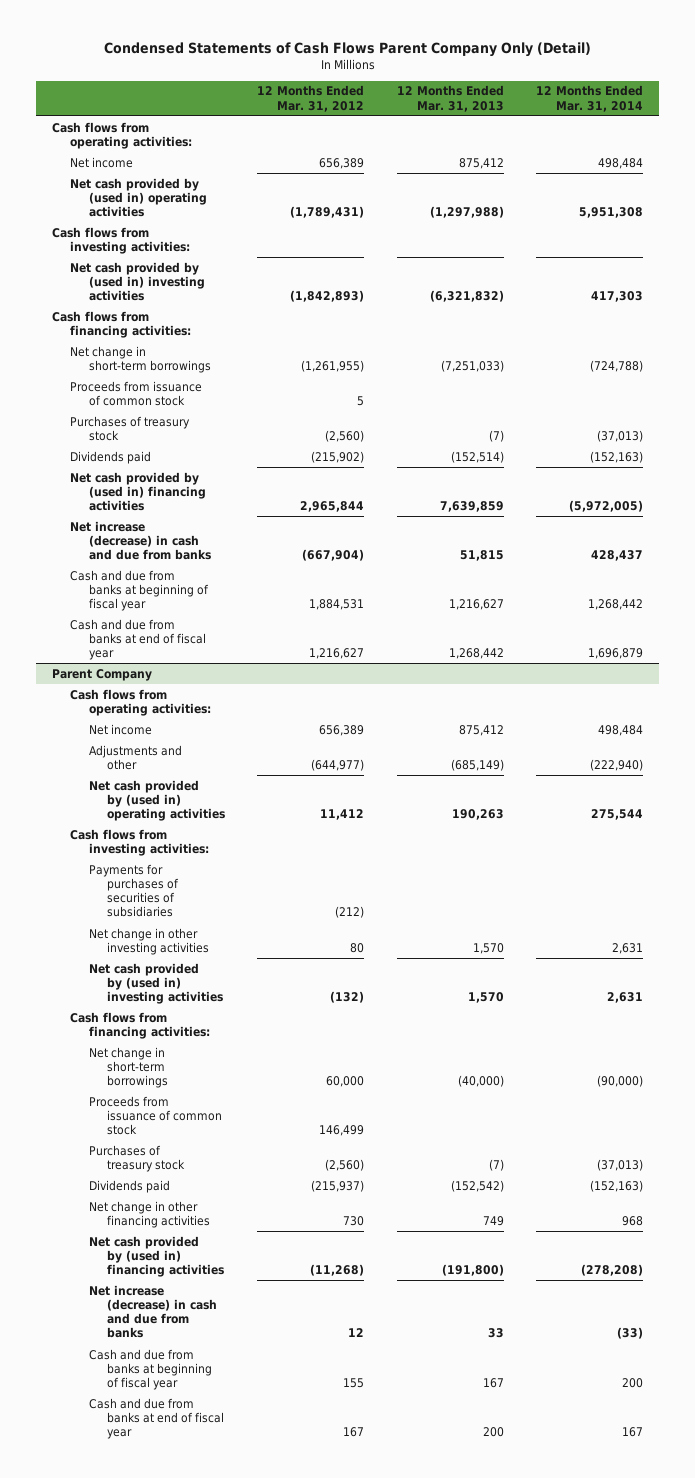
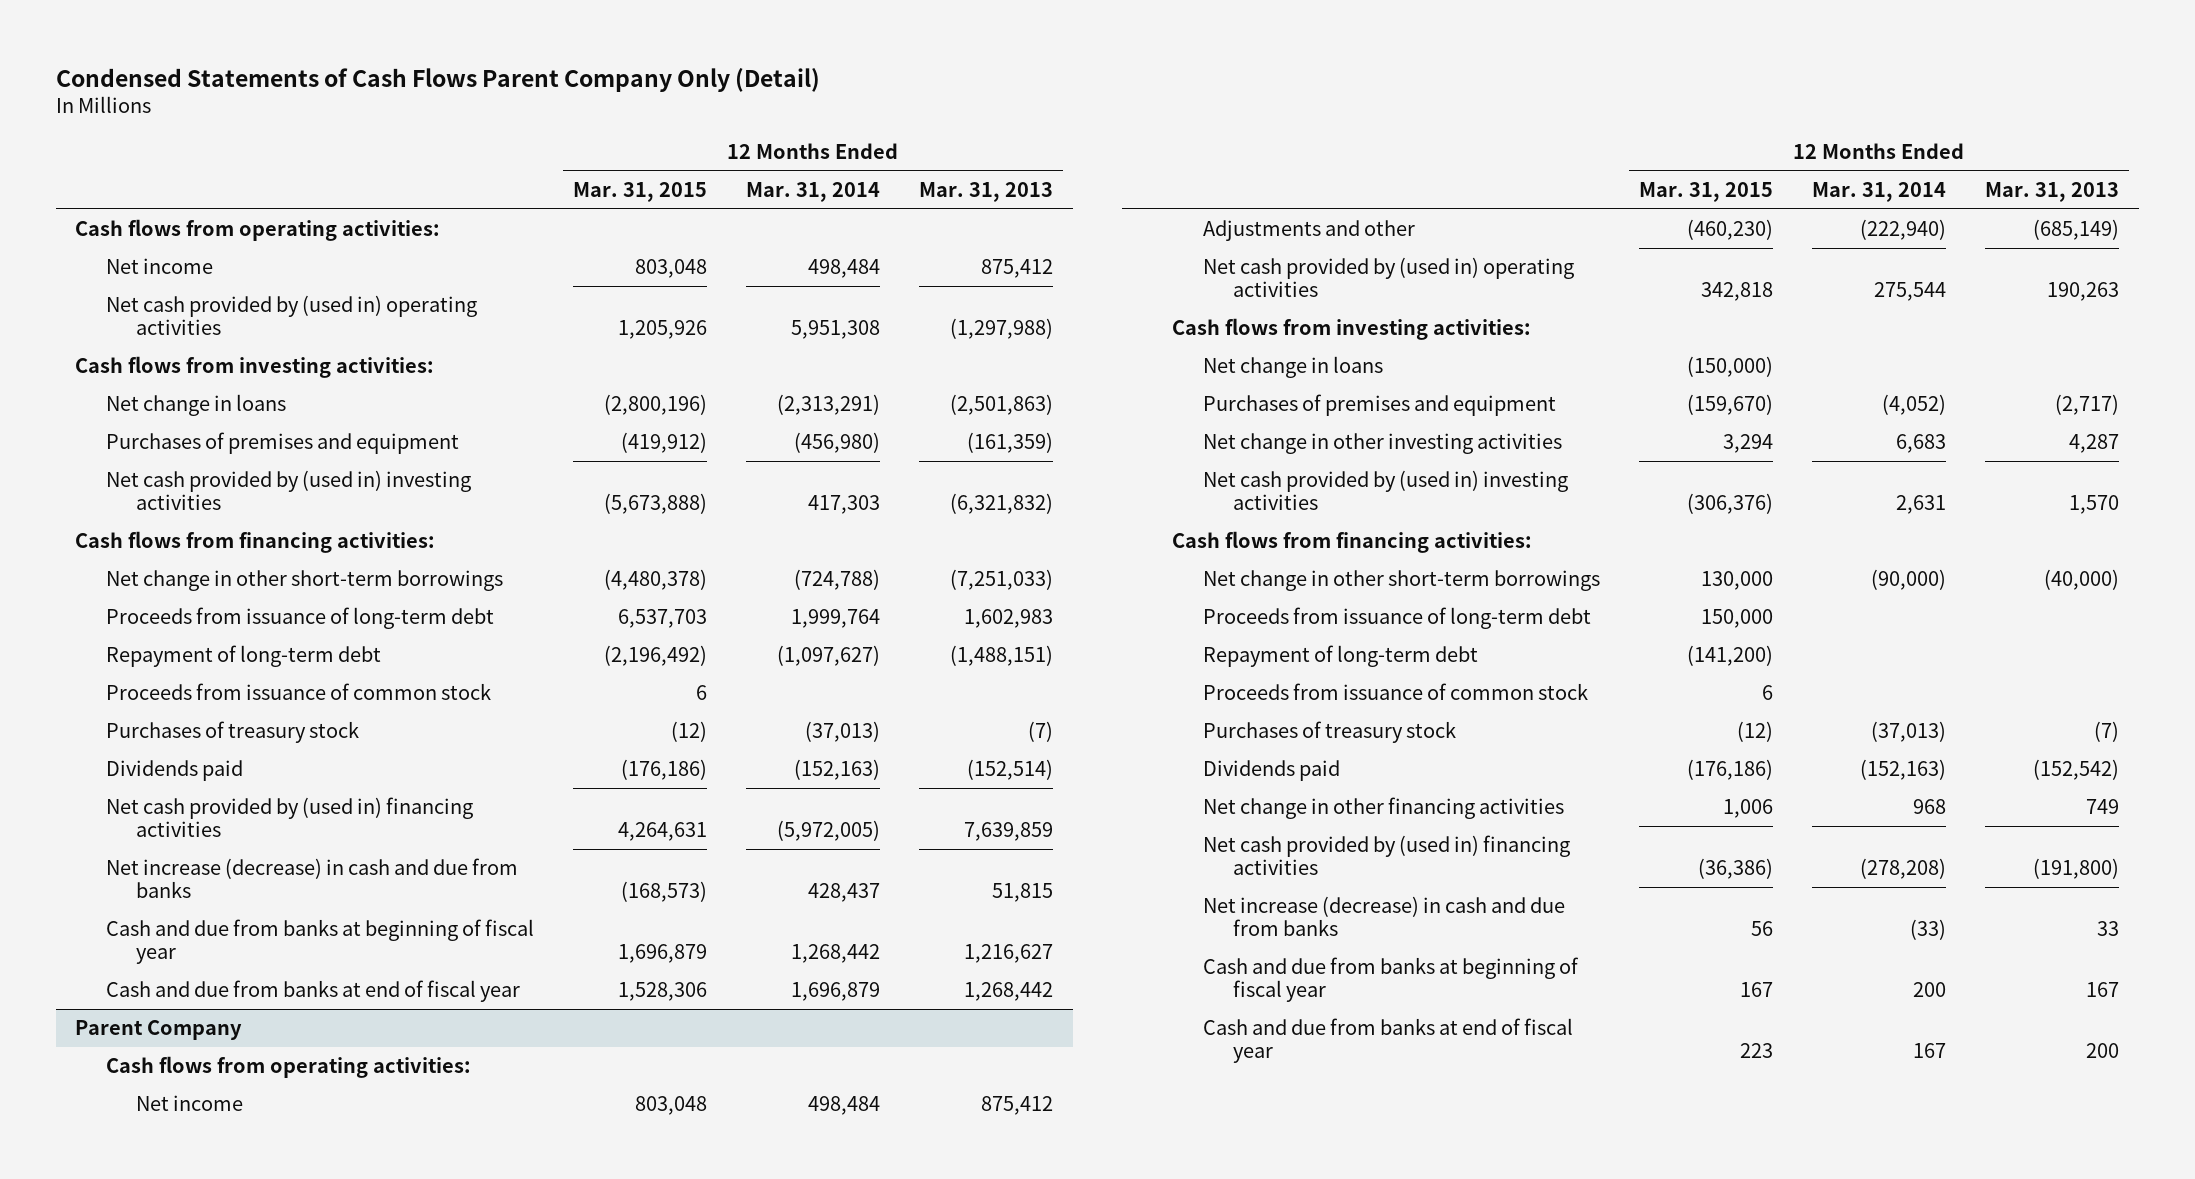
- | 12 Months Ended Mar. 31, 2012 | 12 Months Ended Mar. 31, 2013 | 12 Months Ended Mar. 31, 2014
+ | 12 Months Ended Mar. 31, 2015 | 12 Months Ended Mar. 31, 2014 | 12 Months Ended Mar. 31, 2013
+ Net change in loans | (2,800,196) | (2,313,291) | (2,501,863)
+ Purchases of premises and equipment | (419,912) | (456,980) | (161,359)
- Net change in short-term borrowings | (1,261,955) | (7,251,033) | (724,788)
+ Net change in other short-term borrowings | (4,480,378) | (724,788) | (7,251,033)
+ Proceeds from issuance of long-term debt | 6,537,703 | 1,999,764 | 1,602,983
+ Repayment of long-term debt | (2,196,492) | (1,097,627) | (1,488,151)
@ Parent Company
- Payments for purchases of securities of subsidiaries | (212) | |
- Net change in other investing activities | 80 | 1,570 | 2,631
+ Net change in loans | (150,000) | |
+ Purchases of premises and equipment | (159,670) | (4,052) | (2,717)
+ Net change in other investing activities | 3,294 | 6,683 | 4,287
- Net change in short-term borrowings | 60,000 | (40,000) | (90,000)
+ Net change in other short-term borrowings | 130,000 | (90,000) | (40,000)
+ Proceeds from issuance of long-term debt | 150,000 | |
+ Repayment of long-term debt | (141,200) | |

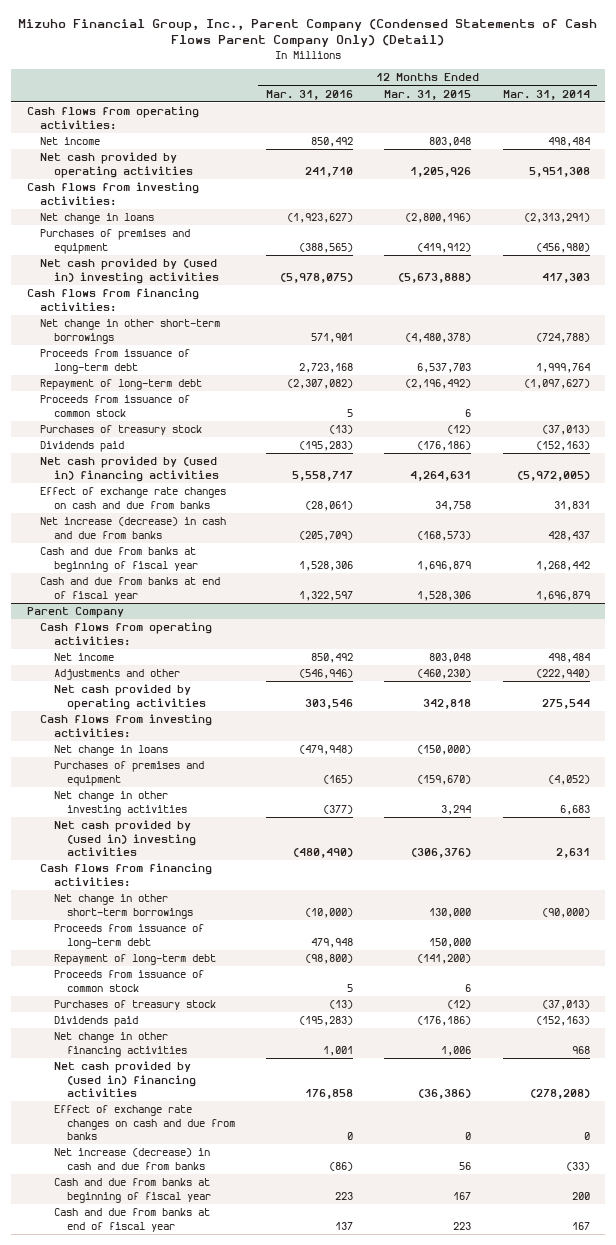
- Condensed Statements of Cash Flows Parent Company Only (Detail)
+ Mizuho Financial Group, Inc., Parent Company (Condensed Statements of Cash Flows Parent Company Only) (Detail)
- | 12 Months Ended Mar. 31, 2015 | 12 Months Ended Mar. 31, 2014 | 12 Months Ended Mar. 31, 2013
+ | 12 Months Ended Mar. 31, 2016 | 12 Months Ended Mar. 31, 2015 | 12 Months Ended Mar. 31, 2014
- Net cash provided by (used in) operating activities | 1,205,926 | 5,951,308 | (1,297,988)
+ Net cash provided by operating activities | 241,710 | 1,205,926 | 5,951,308
+ Effect of exchange rate changes on cash and due from banks | (28,061) | 34,758 | 31,831
@ Parent Company
- Net cash provided by (used in) operating activities | 342,818 | 275,544 | 190,263
+ Net cash provided by operating activities | 303,546 | 342,818 | 275,544
+ Effect of exchange rate changes on cash and due from banks | 0 | 0 | 0

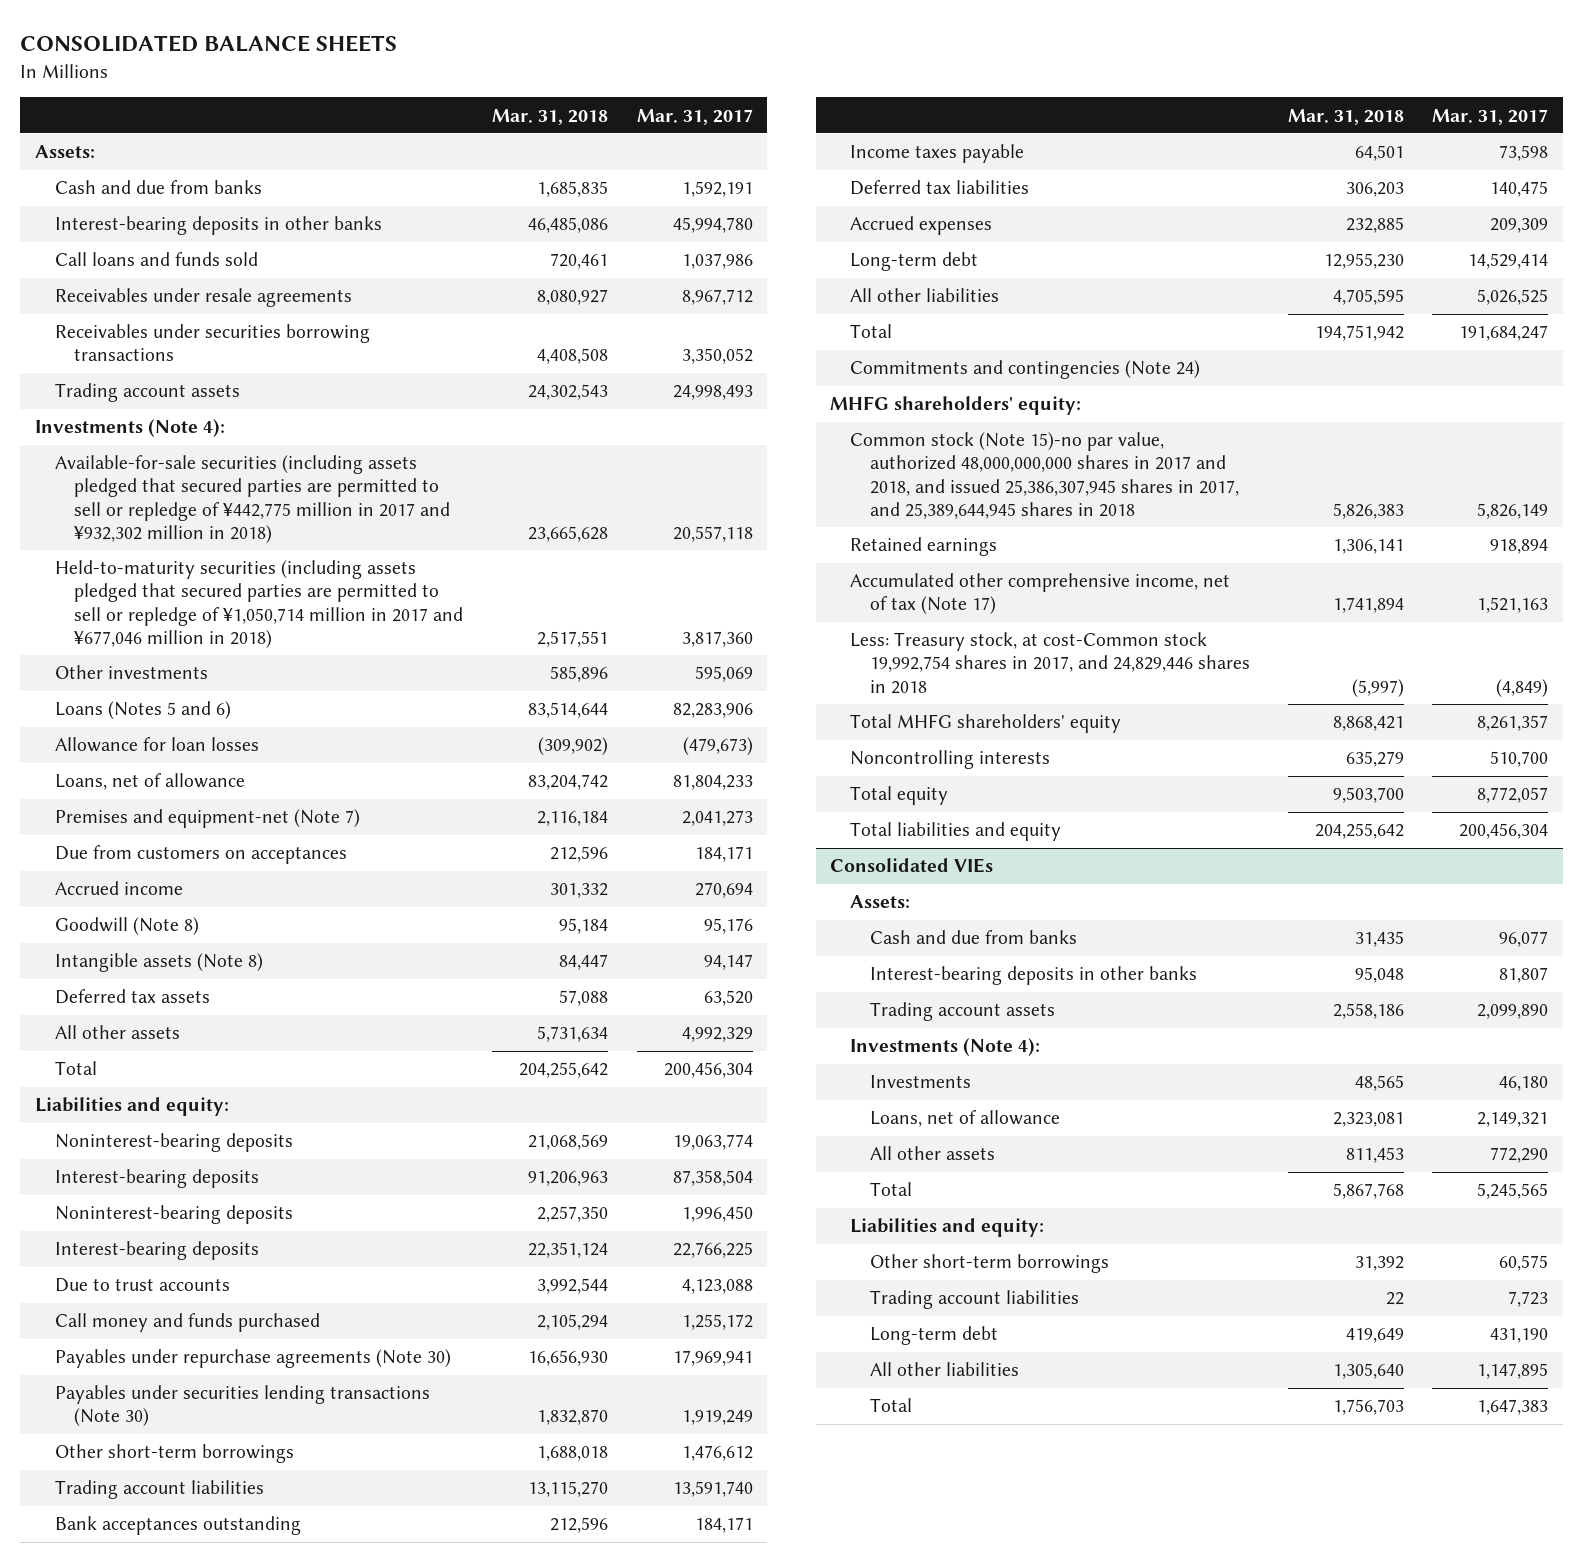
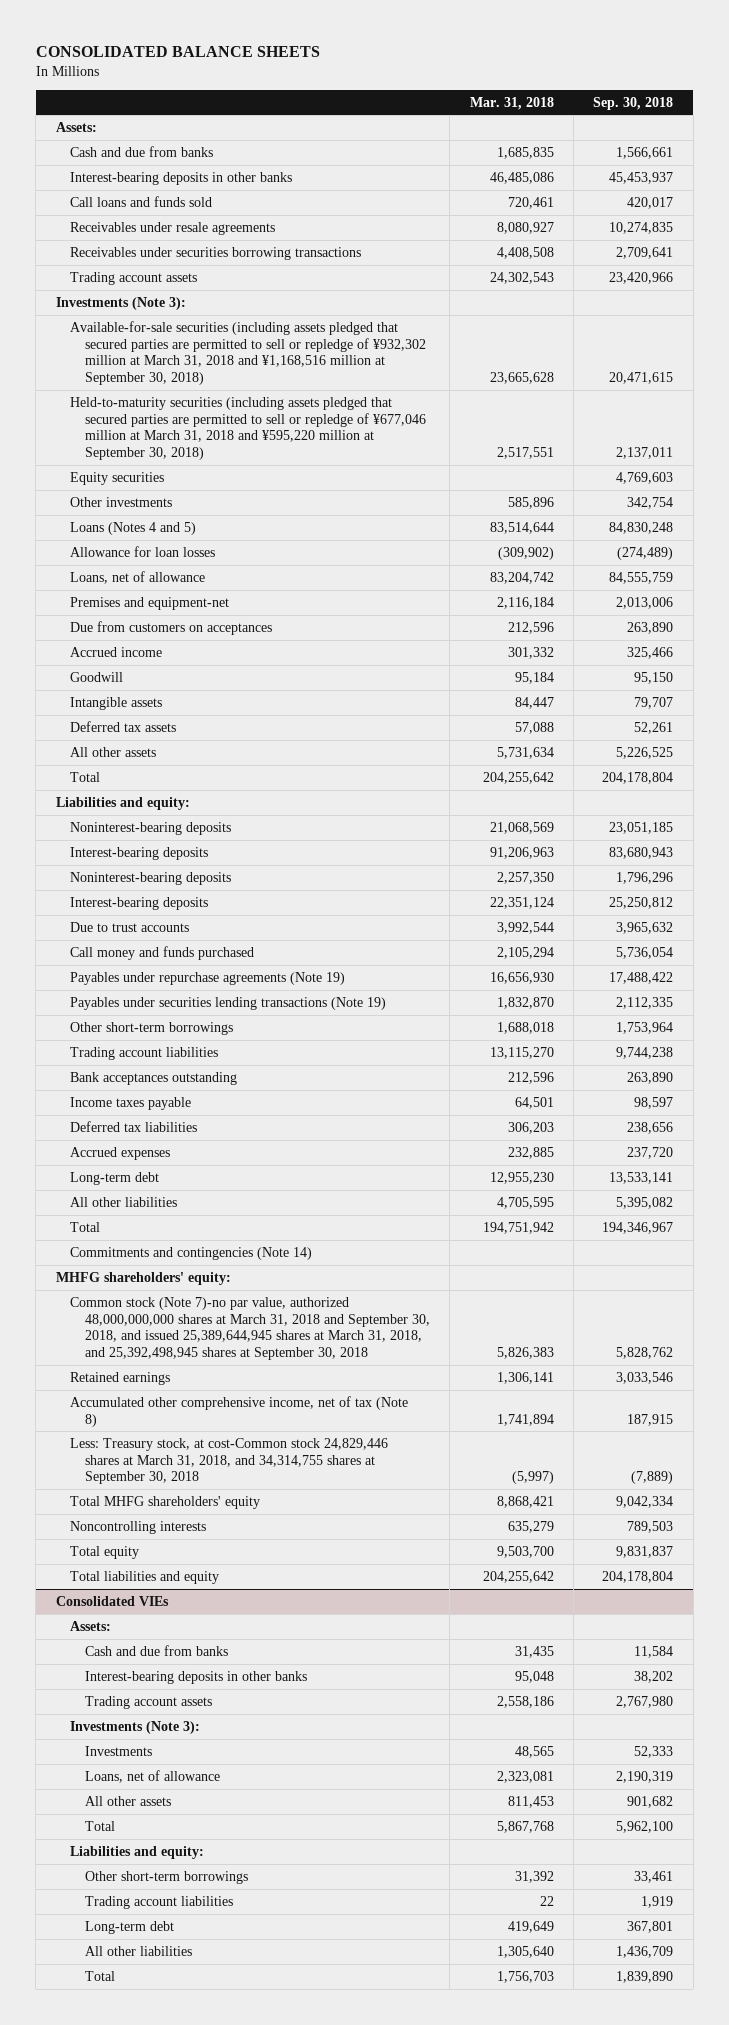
- | Mar. 31, 2018 | Mar. 31, 2017
+ | Mar. 31, 2018 | Sep. 30, 2018
- Investments (Note 4):
- Available-for-sale securities (including assets pledged that secured parties are permitted to sell or repledge of ¥442,775 million in 2017 and ¥932,302 million in 2018) | 23,665,628 | 20,557,118
- Held-to-maturity securities (including assets pledged that secured parties are permitted to sell or repledge of ¥1,050,714 million in 2017 and ¥677,046 million in 2018) | 2,517,551 | 3,817,360
+ Investments (Note 3):
+ Available-for-sale securities (including assets pledged that secured parties are permitted to sell or repledge of ¥932,302 million at March 31, 2018 and ¥1,168,516 million at September 30, 2018) | 23,665,628 | 20,471,615
+ Held-to-maturity securities (including assets pledged that secured parties are permitted to sell or repledge of ¥677,046 million at March 31, 2018 and ¥595,220 million at September 30, 2018) | 2,517,551 | 2,137,011
+ Equity securities | | 4,769,603
- Loans (Notes 5 and 6) | 83,514,644 | 82,283,906
+ Loans (Notes 4 and 5) | 83,514,644 | 84,830,248
- Premises and equipment-net (Note 7) | 2,116,184 | 2,041,273
+ Premises and equipment-net | 2,116,184 | 2,013,006
- Goodwill (Note 8) | 95,184 | 95,176
- Intangible assets (Note 8) | 84,447 | 94,147
+ Goodwill | 95,184 | 95,150
+ Intangible assets | 84,447 | 79,707
- Payables under repurchase agreements (Note 30) | 16,656,930 | 17,969,941
- Payables under securities lending transactions (Note 30) | 1,832,870 | 1,919,249
+ Payables under repurchase agreements (Note 19) | 16,656,930 | 17,488,422
+ Payables under securities lending transactions (Note 19) | 1,832,870 | 2,112,335
- Commitments and contingencies (Note 24)
+ Commitments and contingencies (Note 14)
- Common stock (Note 15)-no par value, authorized 48,000,000,000 shares in 2017 and 2018, and issued 25,386,307,945 shares in 2017, and 25,389,644,945 shares in 2018 | 5,826,383 | 5,826,149
+ Common stock (Note 7)-no par value, authorized 48,000,000,000 shares at March 31, 2018 and September 30, 2018, and issued 25,389,644,945 shares at March 31, 2018, and 25,392,498,945 shares at September 30, 2018 | 5,826,383 | 5,828,762
- Accumulated other comprehensive income, net of tax (Note 17) | 1,741,894 | 1,521,163
- Less: Treasury stock, at cost-Common stock 19,992,754 shares in 2017, and 24,829,446 shares in 2018 | (5,997) | (4,849)
+ Accumulated other comprehensive income, net of tax (Note 8) | 1,741,894 | 187,915
+ Less: Treasury stock, at cost-Common stock 24,829,446 shares at March 31, 2018, and 34,314,755 shares at September 30, 2018 | (5,997) | (7,889)
@ Consolidated VIEs
- Investments (Note 4):
+ Investments (Note 3):

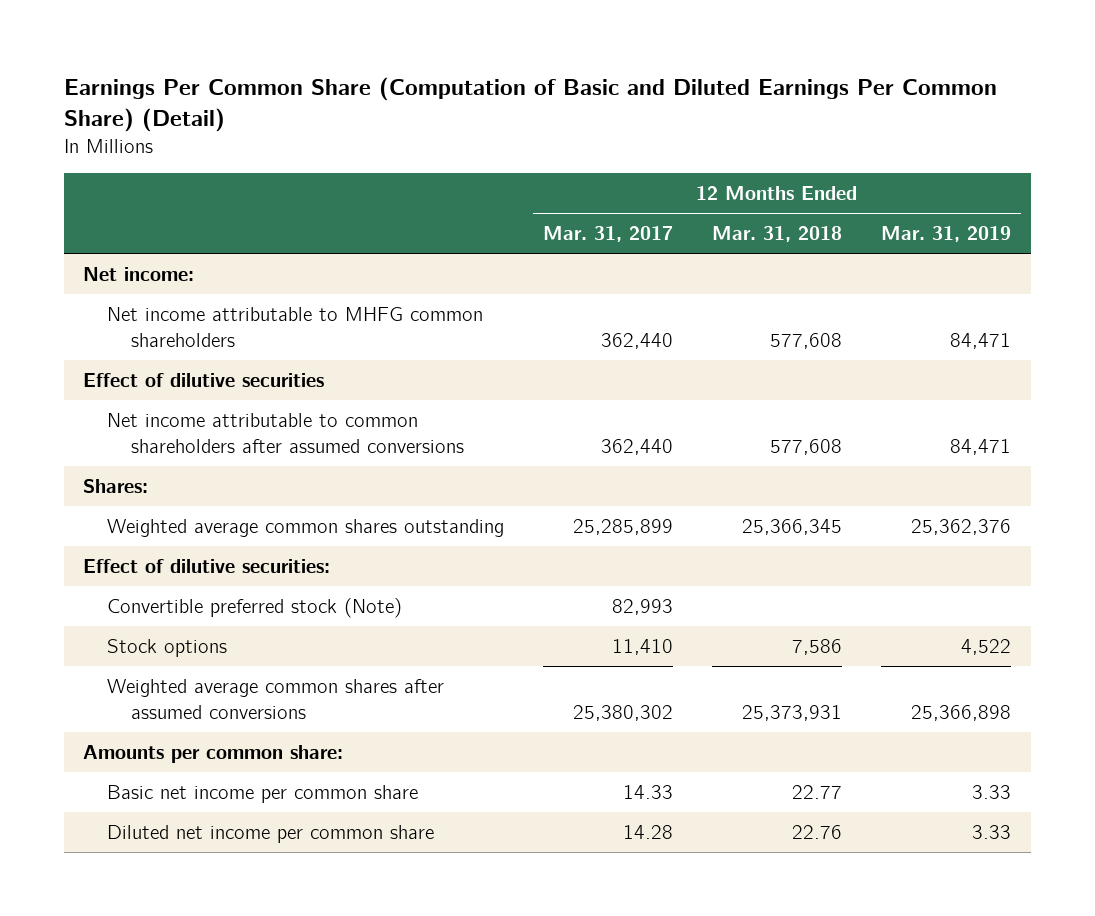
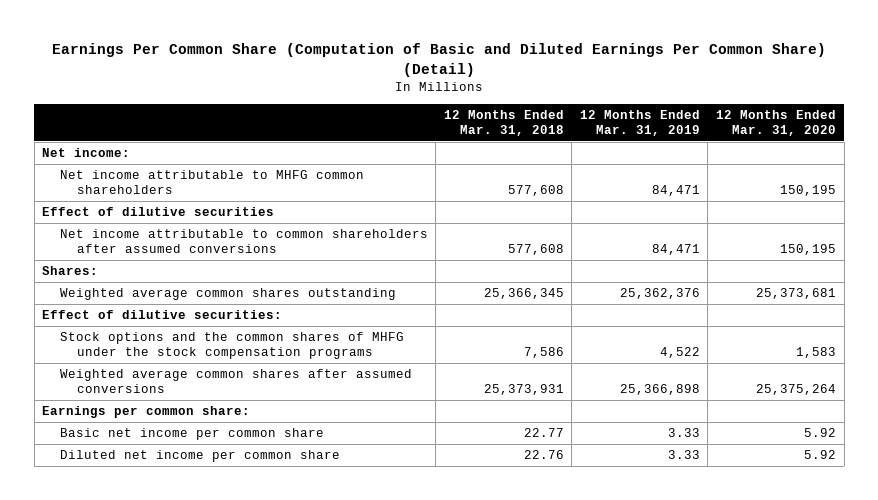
- | 12 Months Ended Mar. 31, 2017 | 12 Months Ended Mar. 31, 2018 | 12 Months Ended Mar. 31, 2019
+ | 12 Months Ended Mar. 31, 2018 | 12 Months Ended Mar. 31, 2019 | 12 Months Ended Mar. 31, 2020
- Convertible preferred stock (Note) | 82,993 | |
- Stock options | 11,410 | 7,586 | 4,522
+ Stock options and the common shares of MHFG under the stock compensation programs | 7,586 | 4,522 | 1,583
- Amounts per common share:
+ Earnings per common share:

